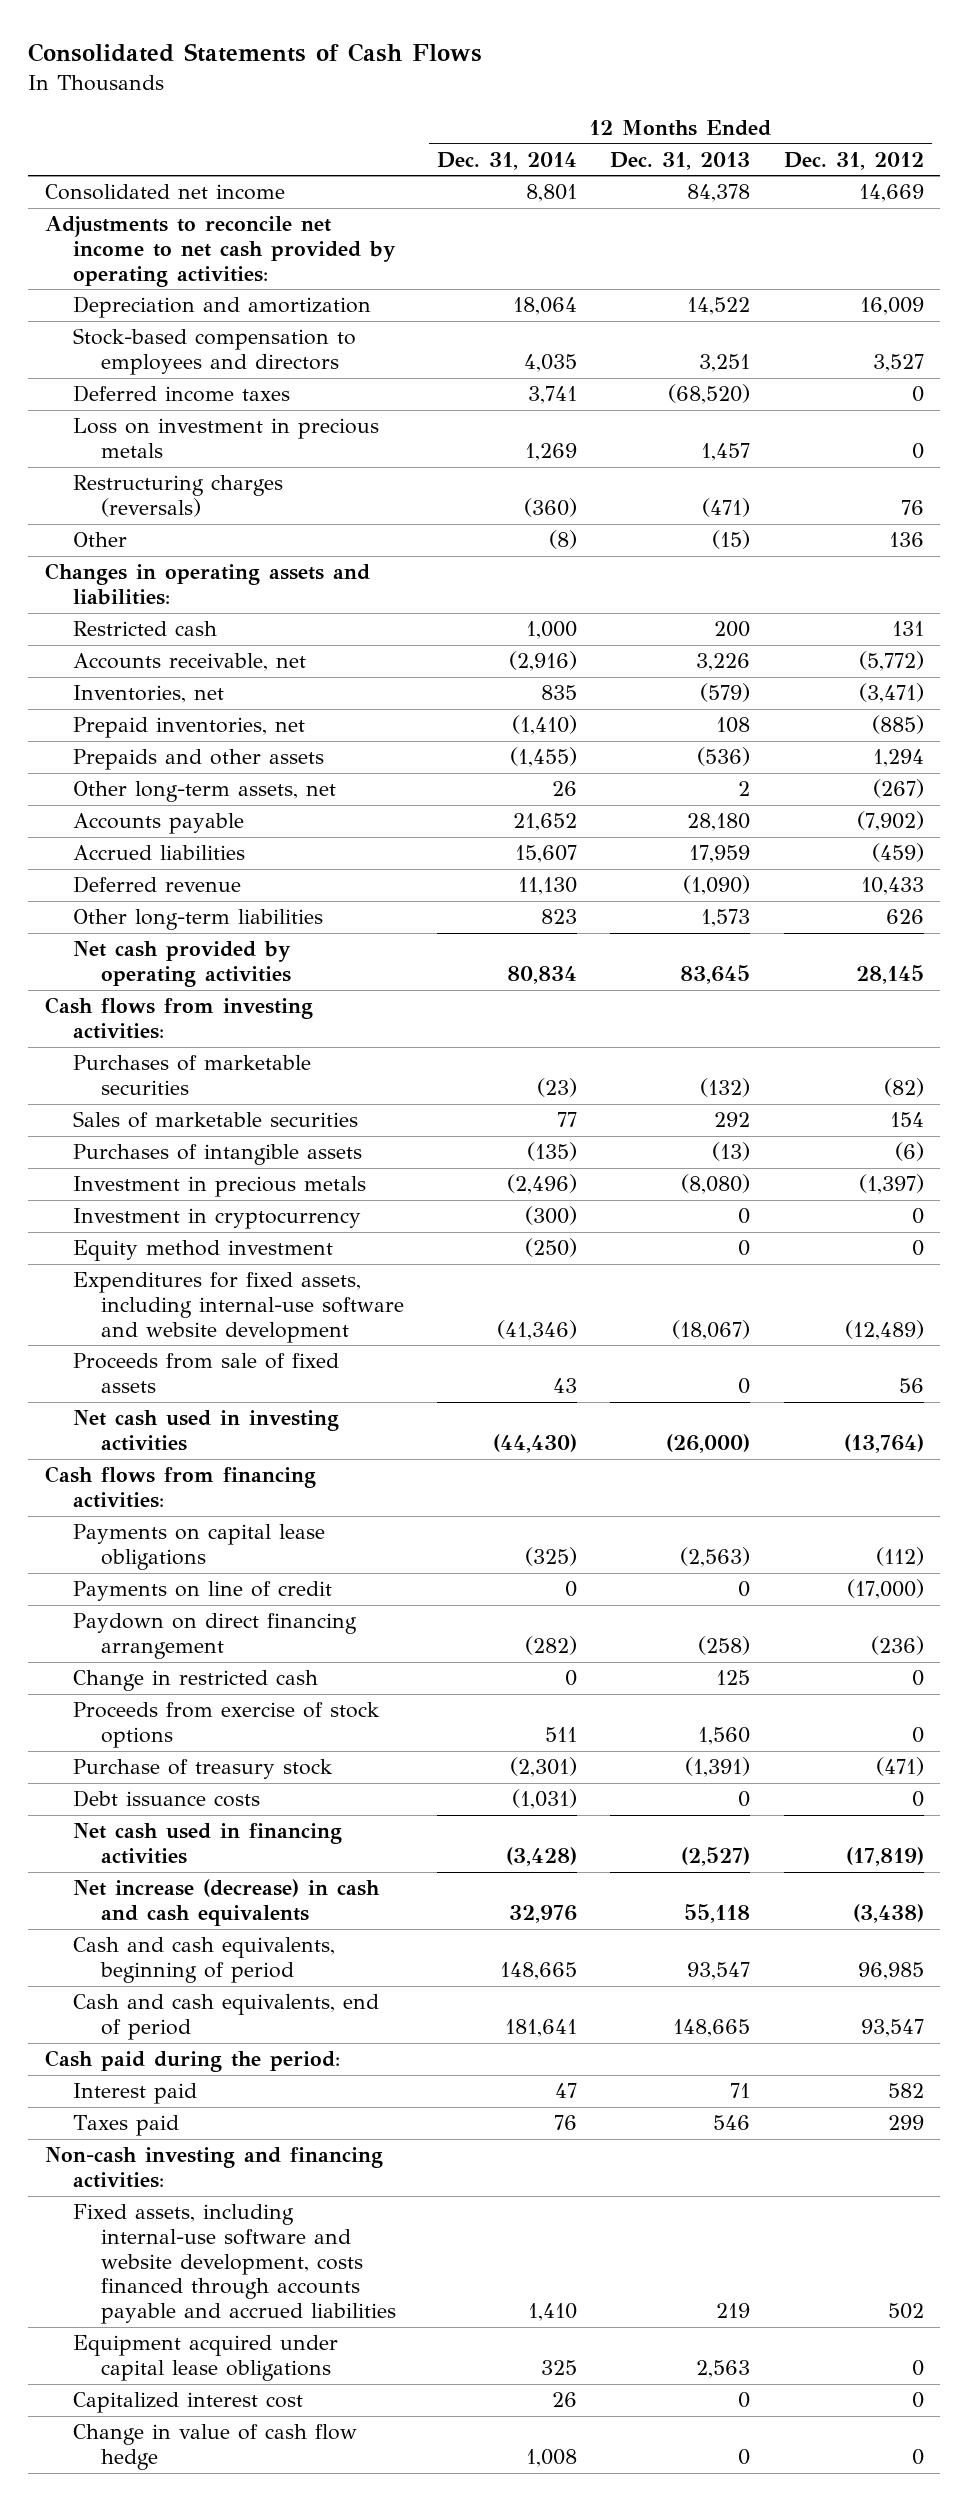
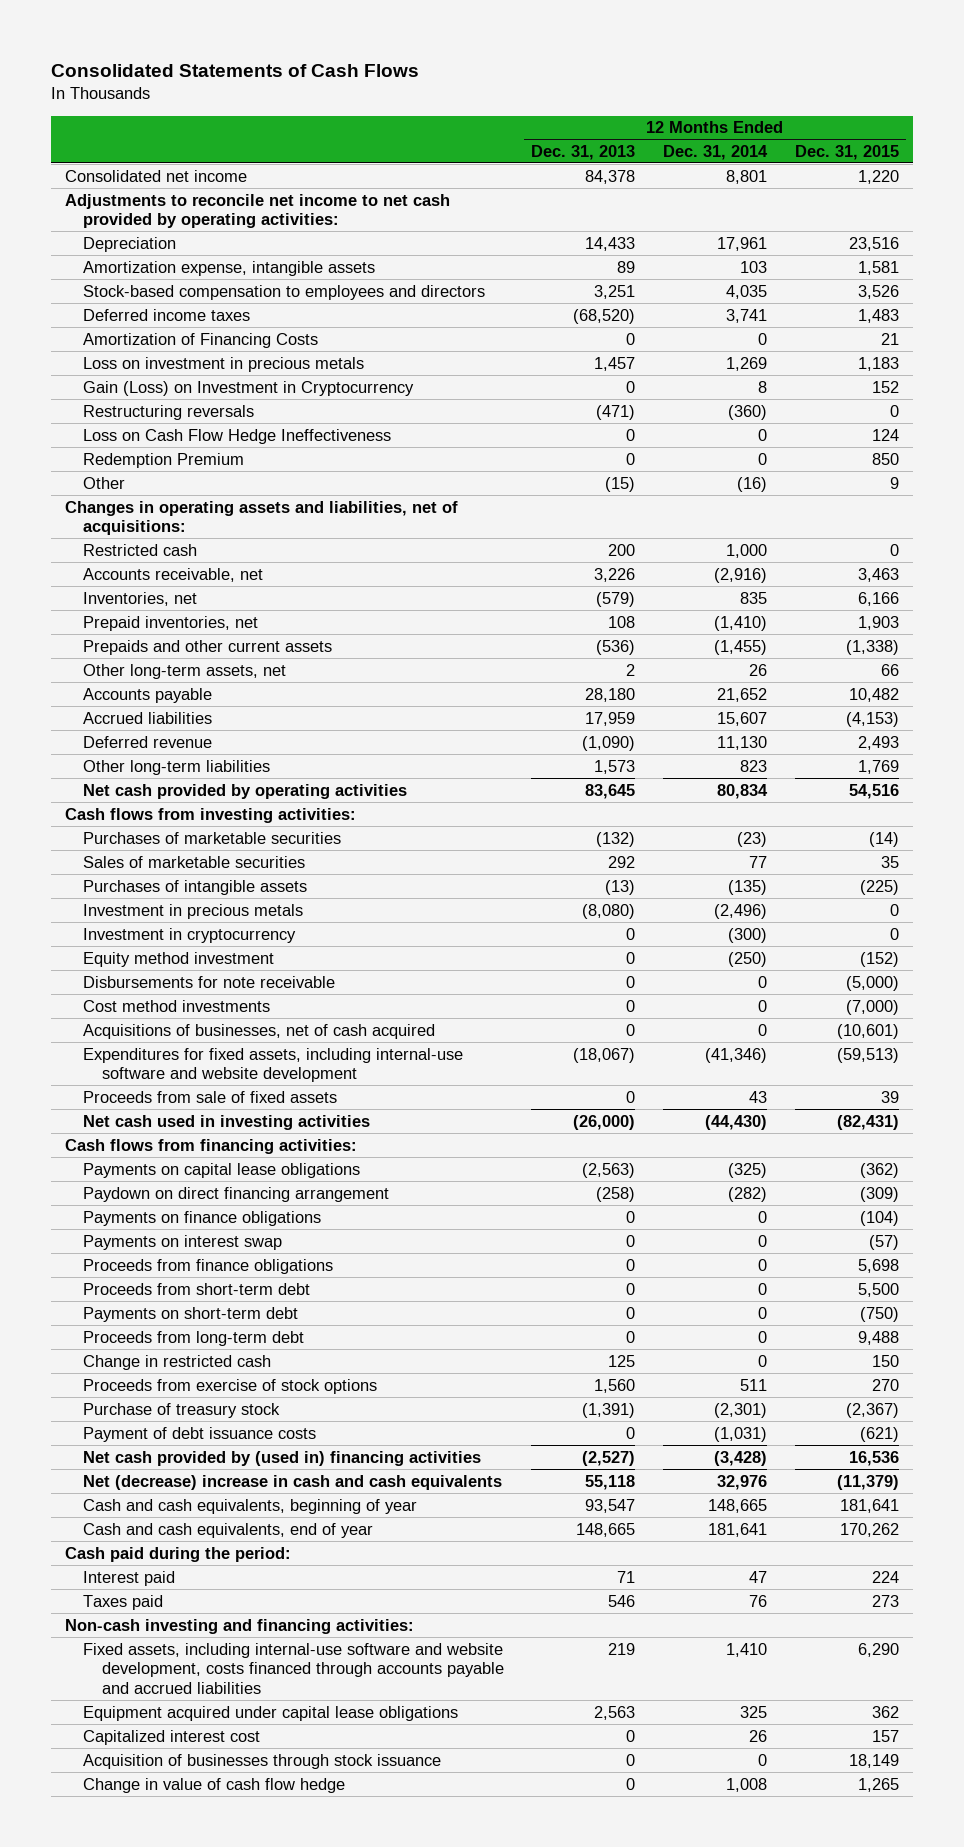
- | 12 Months Ended Dec. 31, 2014 | 12 Months Ended Dec. 31, 2013 | 12 Months Ended Dec. 31, 2012
+ | 12 Months Ended Dec. 31, 2013 | 12 Months Ended Dec. 31, 2014 | 12 Months Ended Dec. 31, 2015
- Depreciation and amortization | 18,064 | 14,522 | 16,009
+ Depreciation | 14,433 | 17,961 | 23,516
+ Amortization expense, intangible assets | 89 | 103 | 1,581
+ Amortization of Financing Costs | 0 | 0 | 21
- Restructuring charges (reversals) | (360) | (471) | 76
- Other | (8) | (15) | 136
- Changes in operating assets and liabilities:
+ Gain (Loss) on Investment in Cryptocurrency | 0 | 8 | 152
+ Restructuring reversals | (471) | (360) | 0
+ Loss on Cash Flow Hedge Ineffectiveness | 0 | 0 | 124
+ Redemption Premium | 0 | 0 | 850
+ Other | (15) | (16) | 9
+ Changes in operating assets and liabilities, net of acquisitions:
- Prepaids and other assets | (1,455) | (536) | 1,294
+ Prepaids and other current assets | (536) | (1,455) | (1,338)
+ Disbursements for note receivable | 0 | 0 | (5,000)
+ Cost method investments | 0 | 0 | (7,000)
+ Acquisitions of businesses, net of cash acquired | 0 | 0 | (10,601)
- Payments on line of credit | 0 | 0 | (17,000)
+ Payments on finance obligations | 0 | 0 | (104)
+ Payments on interest swap | 0 | 0 | (57)
+ Proceeds from finance obligations | 0 | 0 | 5,698
+ Proceeds from short-term debt | 0 | 0 | 5,500
+ Payments on short-term debt | 0 | 0 | (750)
+ Proceeds from long-term debt | 0 | 0 | 9,488
- Debt issuance costs | (1,031) | 0 | 0
- Net cash used in financing activities | (3,428) | (2,527) | (17,819)
- Net increase (decrease) in cash and cash equivalents | 32,976 | 55,118 | (3,438)
- Cash and cash equivalents, beginning of period | 148,665 | 93,547 | 96,985
- Cash and cash equivalents, end of period | 181,641 | 148,665 | 93,547
+ Payment of debt issuance costs | 0 | (1,031) | (621)
+ Net cash provided by (used in) financing activities | (2,527) | (3,428) | 16,536
+ Net (decrease) increase in cash and cash equivalents | 55,118 | 32,976 | (11,379)
+ Cash and cash equivalents, beginning of year | 93,547 | 148,665 | 181,641
+ Cash and cash equivalents, end of year | 148,665 | 181,641 | 170,262
+ Acquisition of businesses through stock issuance | 0 | 0 | 18,149

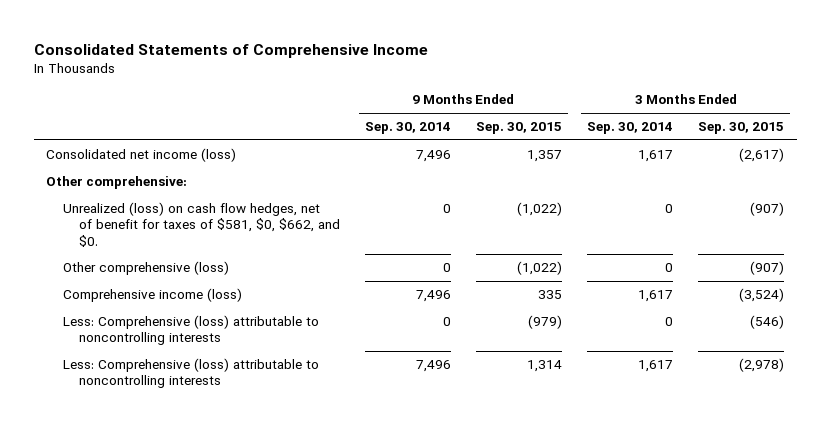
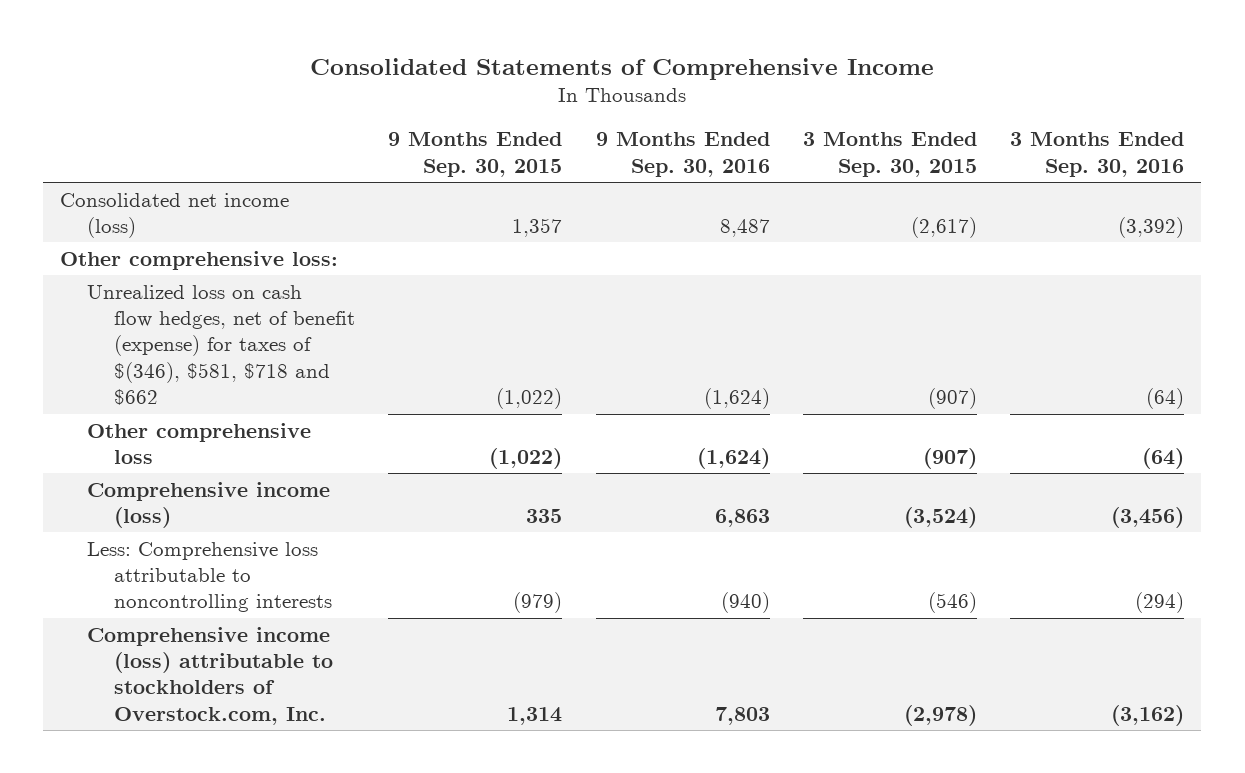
- | 9 Months Ended Sep. 30, 2014 | 9 Months Ended Sep. 30, 2015 | 3 Months Ended Sep. 30, 2014 | 3 Months Ended Sep. 30, 2015
+ | 9 Months Ended Sep. 30, 2015 | 9 Months Ended Sep. 30, 2016 | 3 Months Ended Sep. 30, 2015 | 3 Months Ended Sep. 30, 2016
- Other comprehensive:
- Unrealized (loss) on cash flow hedges, net of benefit for taxes of $581, $0, $662, and $0. | 0 | (1,022) | 0 | (907)
- Other comprehensive (loss) | 0 | (1,022) | 0 | (907)
+ Other comprehensive loss:
+ Unrealized loss on cash flow hedges, net of benefit (expense) for taxes of $(346), $581, $718 and $662 | (1,022) | (1,624) | (907) | (64)
+ Other comprehensive loss | (1,022) | (1,624) | (907) | (64)
- Less: Comprehensive (loss) attributable to noncontrolling interests | 0 | (979) | 0 | (546)
- Less: Comprehensive (loss) attributable to noncontrolling interests | 7,496 | 1,314 | 1,617 | (2,978)
+ Less: Comprehensive loss attributable to noncontrolling interests | (979) | (940) | (546) | (294)
+ Comprehensive income (loss) attributable to stockholders of Overstock.com, Inc. | 1,314 | 7,803 | (2,978) | (3,162)

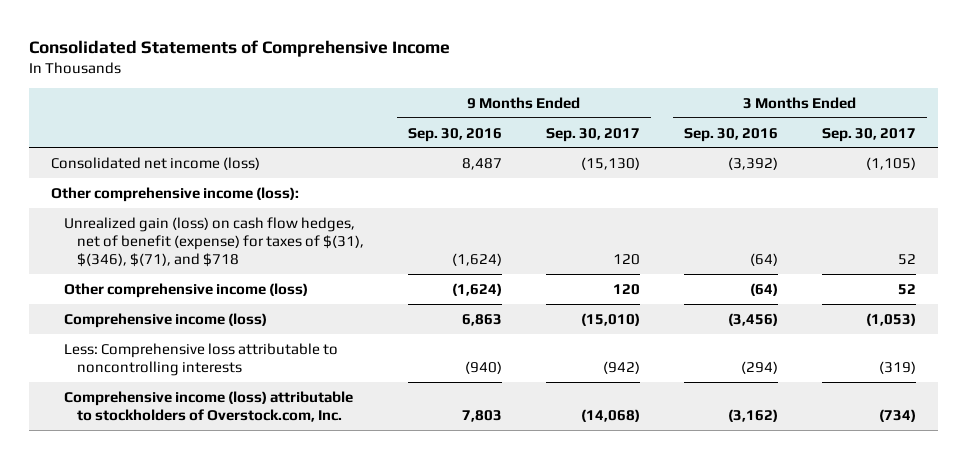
- | 9 Months Ended Sep. 30, 2015 | 9 Months Ended Sep. 30, 2016 | 3 Months Ended Sep. 30, 2015 | 3 Months Ended Sep. 30, 2016
+ | 9 Months Ended Sep. 30, 2016 | 9 Months Ended Sep. 30, 2017 | 3 Months Ended Sep. 30, 2016 | 3 Months Ended Sep. 30, 2017
- Other comprehensive loss:
- Unrealized loss on cash flow hedges, net of benefit (expense) for taxes of $(346), $581, $718 and $662 | (1,022) | (1,624) | (907) | (64)
- Other comprehensive loss | (1,022) | (1,624) | (907) | (64)
+ Other comprehensive income (loss):
+ Unrealized gain (loss) on cash flow hedges, net of benefit (expense) for taxes of $(31), $(346), $(71), and $718 | (1,624) | 120 | (64) | 52
+ Other comprehensive income (loss) | (1,624) | 120 | (64) | 52

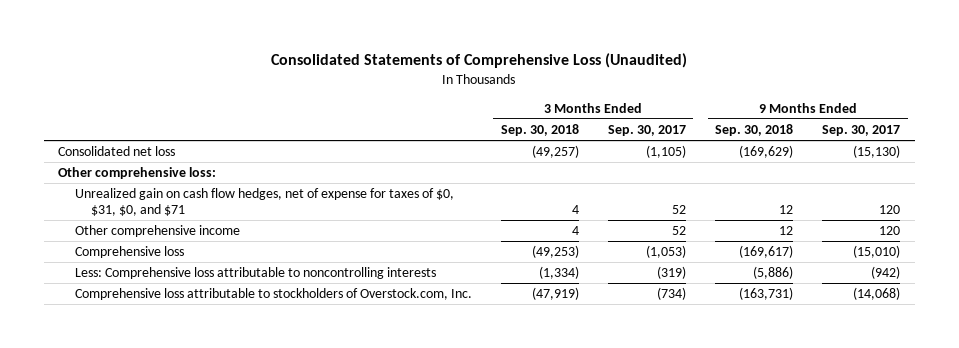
- Consolidated Statements of Comprehensive Income
+ Consolidated Statements of Comprehensive Loss (Unaudited)
- | 9 Months Ended Sep. 30, 2016 | 9 Months Ended Sep. 30, 2017 | 3 Months Ended Sep. 30, 2016 | 3 Months Ended Sep. 30, 2017
+ | 3 Months Ended Sep. 30, 2018 | 3 Months Ended Sep. 30, 2017 | 9 Months Ended Sep. 30, 2018 | 9 Months Ended Sep. 30, 2017
- Consolidated net income (loss) | 8,487 | (15,130) | (3,392) | (1,105)
- Other comprehensive income (loss):
- Unrealized gain (loss) on cash flow hedges, net of benefit (expense) for taxes of $(31), $(346), $(71), and $718 | (1,624) | 120 | (64) | 52
- Other comprehensive income (loss) | (1,624) | 120 | (64) | 52
- Comprehensive income (loss) | 6,863 | (15,010) | (3,456) | (1,053)
+ Consolidated net loss | (49,257) | (1,105) | (169,629) | (15,130)
+ Other comprehensive loss:
+ Unrealized gain on cash flow hedges, net of expense for taxes of $0, $31, $0, and $71 | 4 | 52 | 12 | 120
+ Other comprehensive income | 4 | 52 | 12 | 120
+ Comprehensive loss | (49,253) | (1,053) | (169,617) | (15,010)
- Comprehensive income (loss) attributable to stockholders of Overstock.com, Inc. | 7,803 | (14,068) | (3,162) | (734)
+ Comprehensive loss attributable to stockholders of Overstock.com, Inc. | (47,919) | (734) | (163,731) | (14,068)

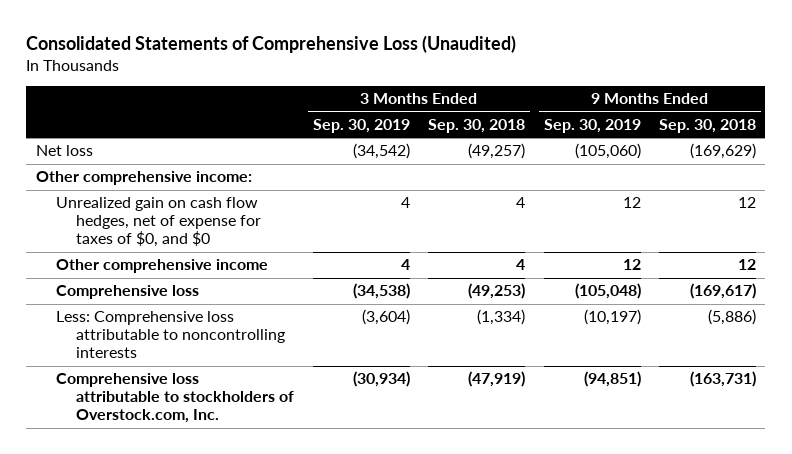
- | 3 Months Ended Sep. 30, 2018 | 3 Months Ended Sep. 30, 2017 | 9 Months Ended Sep. 30, 2018 | 9 Months Ended Sep. 30, 2017
+ | 3 Months Ended Sep. 30, 2019 | 3 Months Ended Sep. 30, 2018 | 9 Months Ended Sep. 30, 2019 | 9 Months Ended Sep. 30, 2018
- Consolidated net loss | (49,257) | (1,105) | (169,629) | (15,130)
- Other comprehensive loss:
- Unrealized gain on cash flow hedges, net of expense for taxes of $0, $31, $0, and $71 | 4 | 52 | 12 | 120
+ Net loss | (34,542) | (49,257) | (105,060) | (169,629)
+ Other comprehensive income:
+ Unrealized gain on cash flow hedges, net of expense for taxes of $0, and $0 | 4 | 4 | 12 | 12

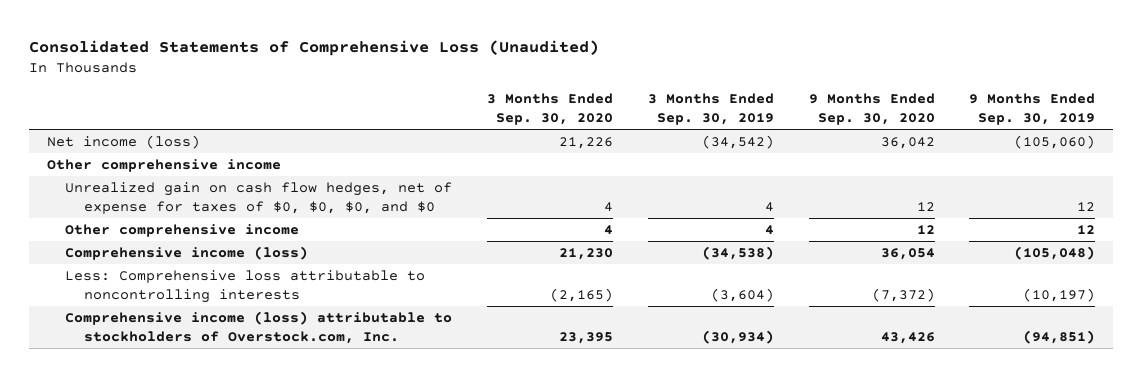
- | 3 Months Ended Sep. 30, 2019 | 3 Months Ended Sep. 30, 2018 | 9 Months Ended Sep. 30, 2019 | 9 Months Ended Sep. 30, 2018
+ | 3 Months Ended Sep. 30, 2020 | 3 Months Ended Sep. 30, 2019 | 9 Months Ended Sep. 30, 2020 | 9 Months Ended Sep. 30, 2019
- Net loss | (34,542) | (49,257) | (105,060) | (169,629)
- Other comprehensive income:
- Unrealized gain on cash flow hedges, net of expense for taxes of $0, and $0 | 4 | 4 | 12 | 12
+ Net income (loss) | 21,226 | (34,542) | 36,042 | (105,060)
+ Other comprehensive income
+ Unrealized gain on cash flow hedges, net of expense for taxes of $0, $0, $0, and $0 | 4 | 4 | 12 | 12
- Comprehensive loss | (34,538) | (49,253) | (105,048) | (169,617)
+ Comprehensive income (loss) | 21,230 | (34,538) | 36,054 | (105,048)
- Comprehensive loss attributable to stockholders of Overstock.com, Inc. | (30,934) | (47,919) | (94,851) | (163,731)
+ Comprehensive income (loss) attributable to stockholders of Overstock.com, Inc. | 23,395 | (30,934) | 43,426 | (94,851)

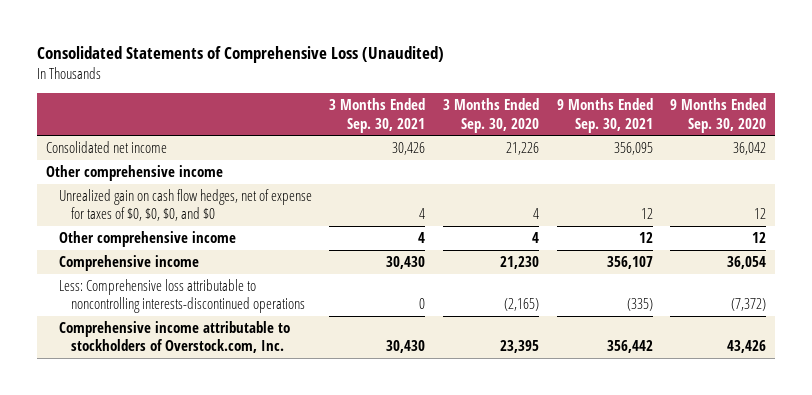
- | 3 Months Ended Sep. 30, 2020 | 3 Months Ended Sep. 30, 2019 | 9 Months Ended Sep. 30, 2020 | 9 Months Ended Sep. 30, 2019
+ | 3 Months Ended Sep. 30, 2021 | 3 Months Ended Sep. 30, 2020 | 9 Months Ended Sep. 30, 2021 | 9 Months Ended Sep. 30, 2020
- Net income (loss) | 21,226 | (34,542) | 36,042 | (105,060)
+ Consolidated net income | 30,426 | 21,226 | 356,095 | 36,042
- Comprehensive income (loss) | 21,230 | (34,538) | 36,054 | (105,048)
- Less: Comprehensive loss attributable to noncontrolling interests | (2,165) | (3,604) | (7,372) | (10,197)
- Comprehensive income (loss) attributable to stockholders of Overstock.com, Inc. | 23,395 | (30,934) | 43,426 | (94,851)
+ Comprehensive income | 30,430 | 21,230 | 356,107 | 36,054
+ Less: Comprehensive loss attributable to noncontrolling interests-discontinued operations | 0 | (2,165) | (335) | (7,372)
+ Comprehensive income attributable to stockholders of Overstock.com, Inc. | 30,430 | 23,395 | 356,442 | 43,426

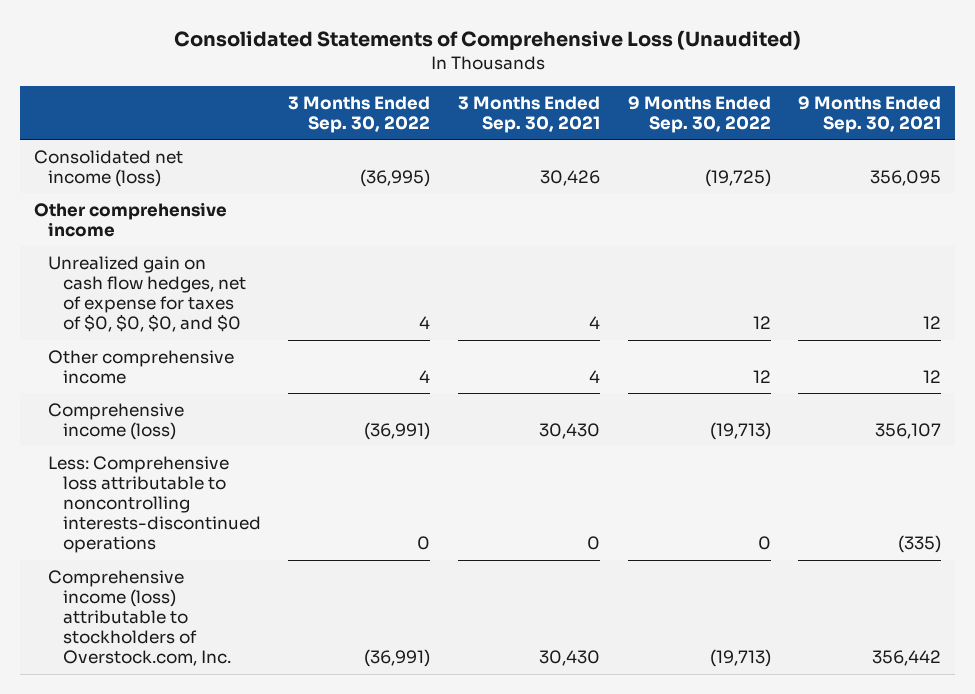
- | 3 Months Ended Sep. 30, 2021 | 3 Months Ended Sep. 30, 2020 | 9 Months Ended Sep. 30, 2021 | 9 Months Ended Sep. 30, 2020
+ | 3 Months Ended Sep. 30, 2022 | 3 Months Ended Sep. 30, 2021 | 9 Months Ended Sep. 30, 2022 | 9 Months Ended Sep. 30, 2021
- Consolidated net income | 30,426 | 21,226 | 356,095 | 36,042
+ Consolidated net income (loss) | (36,995) | 30,426 | (19,725) | 356,095
- Comprehensive income | 30,430 | 21,230 | 356,107 | 36,054
+ Comprehensive income (loss) | (36,991) | 30,430 | (19,713) | 356,107
- Comprehensive income attributable to stockholders of Overstock.com, Inc. | 30,430 | 23,395 | 356,442 | 43,426
+ Comprehensive income (loss) attributable to stockholders of Overstock.com, Inc. | (36,991) | 30,430 | (19,713) | 356,442

